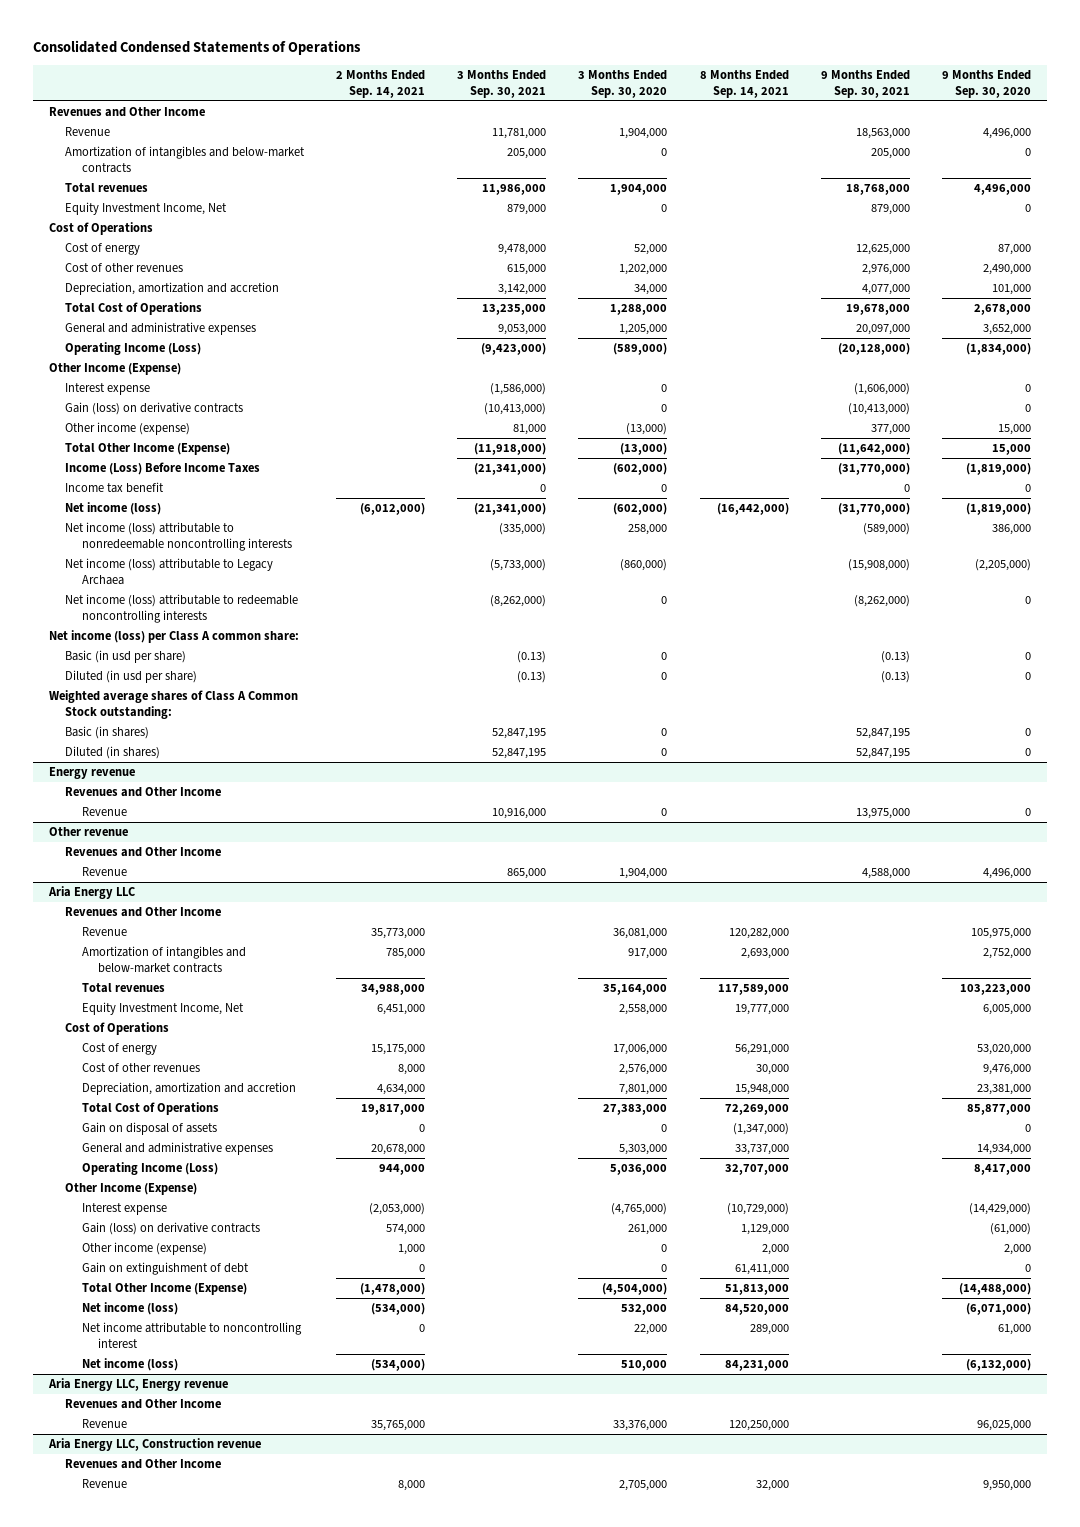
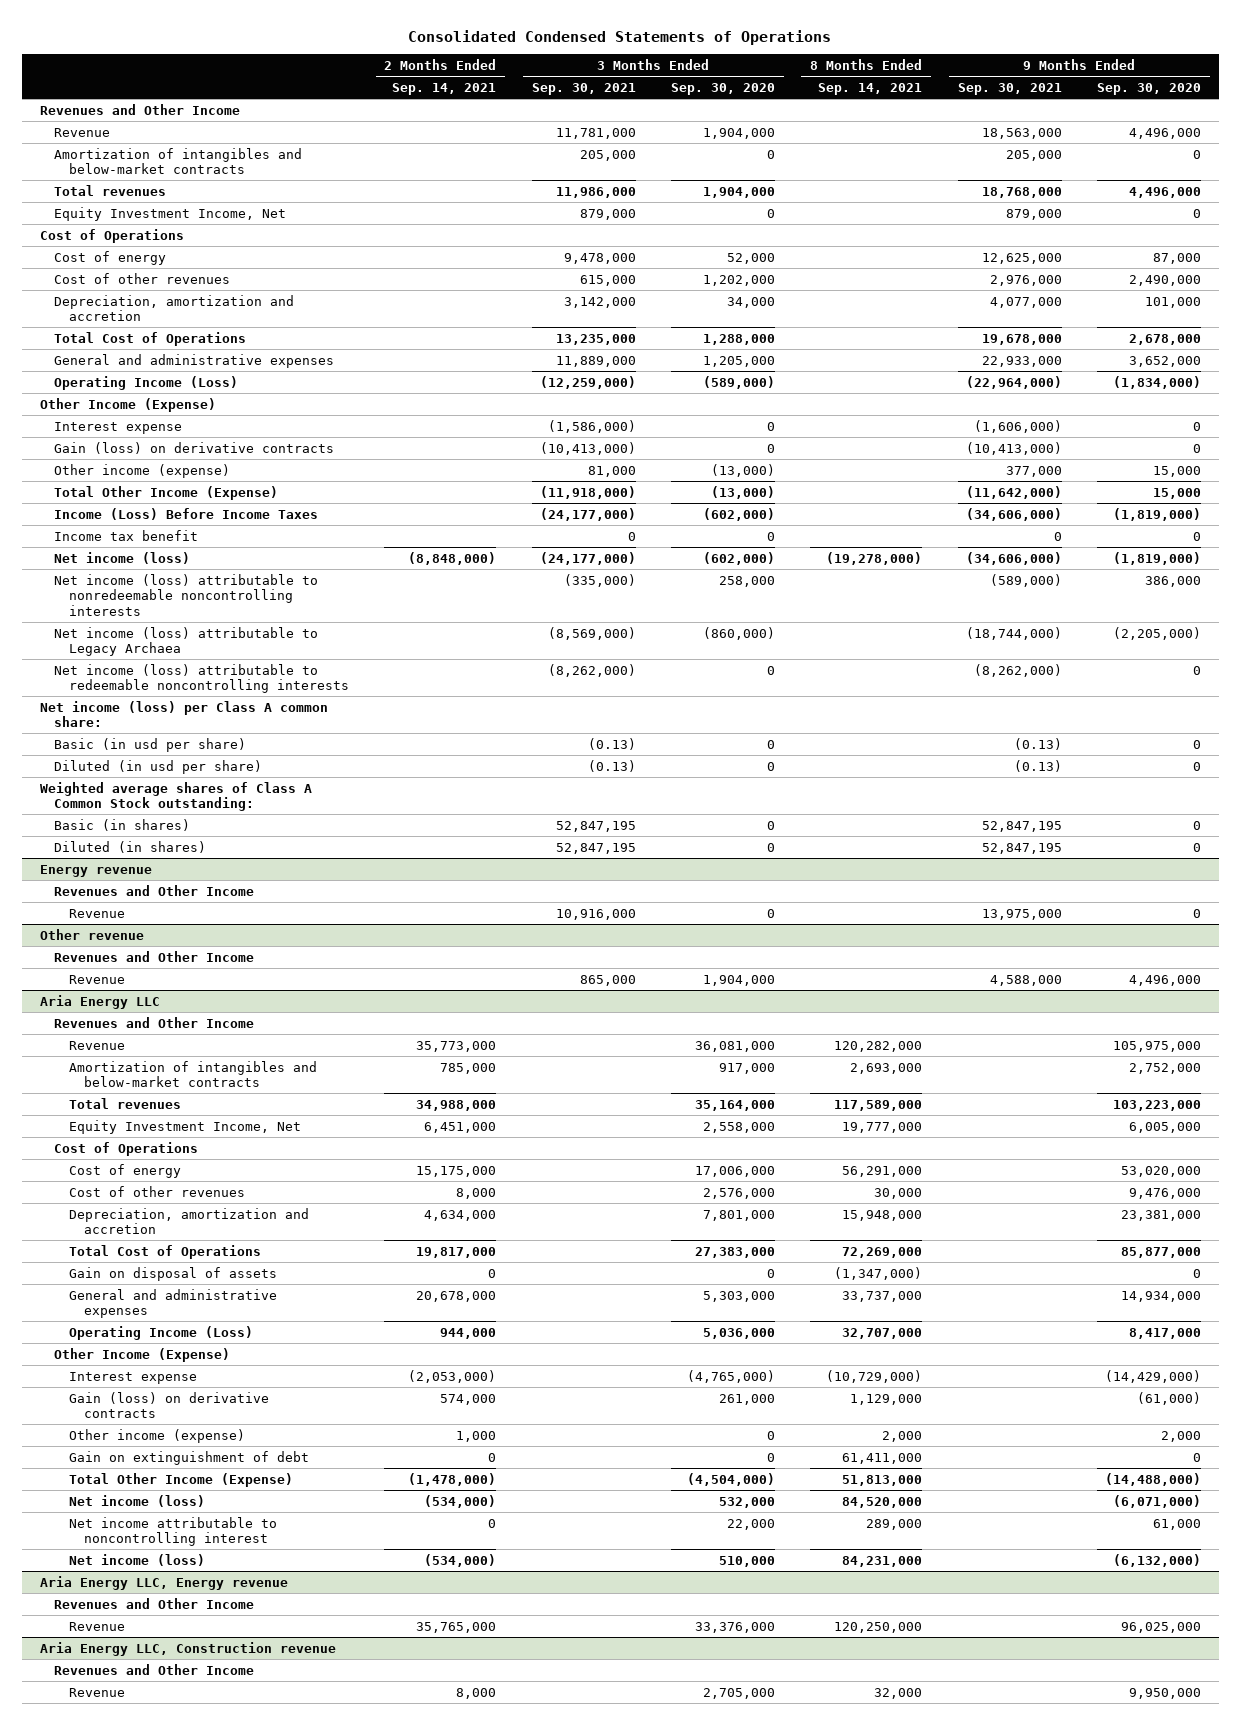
- General and administrative expenses | | 9,053,000 | 1,205,000 | | 20,097,000 | 3,652,000
- Operating Income (Loss) | | (9,423,000) | (589,000) | | (20,128,000) | (1,834,000)
+ General and administrative expenses | | 11,889,000 | 1,205,000 | | 22,933,000 | 3,652,000
+ Operating Income (Loss) | | (12,259,000) | (589,000) | | (22,964,000) | (1,834,000)
- Income (Loss) Before Income Taxes | | (21,341,000) | (602,000) | | (31,770,000) | (1,819,000)
+ Income (Loss) Before Income Taxes | | (24,177,000) | (602,000) | | (34,606,000) | (1,819,000)
- Net income (loss) | (6,012,000) | (21,341,000) | (602,000) | (16,442,000) | (31,770,000) | (1,819,000)
+ Net income (loss) | (8,848,000) | (24,177,000) | (602,000) | (19,278,000) | (34,606,000) | (1,819,000)
- Net income (loss) attributable to Legacy Archaea | | (5,733,000) | (860,000) | | (15,908,000) | (2,205,000)
+ Net income (loss) attributable to Legacy Archaea | | (8,569,000) | (860,000) | | (18,744,000) | (2,205,000)

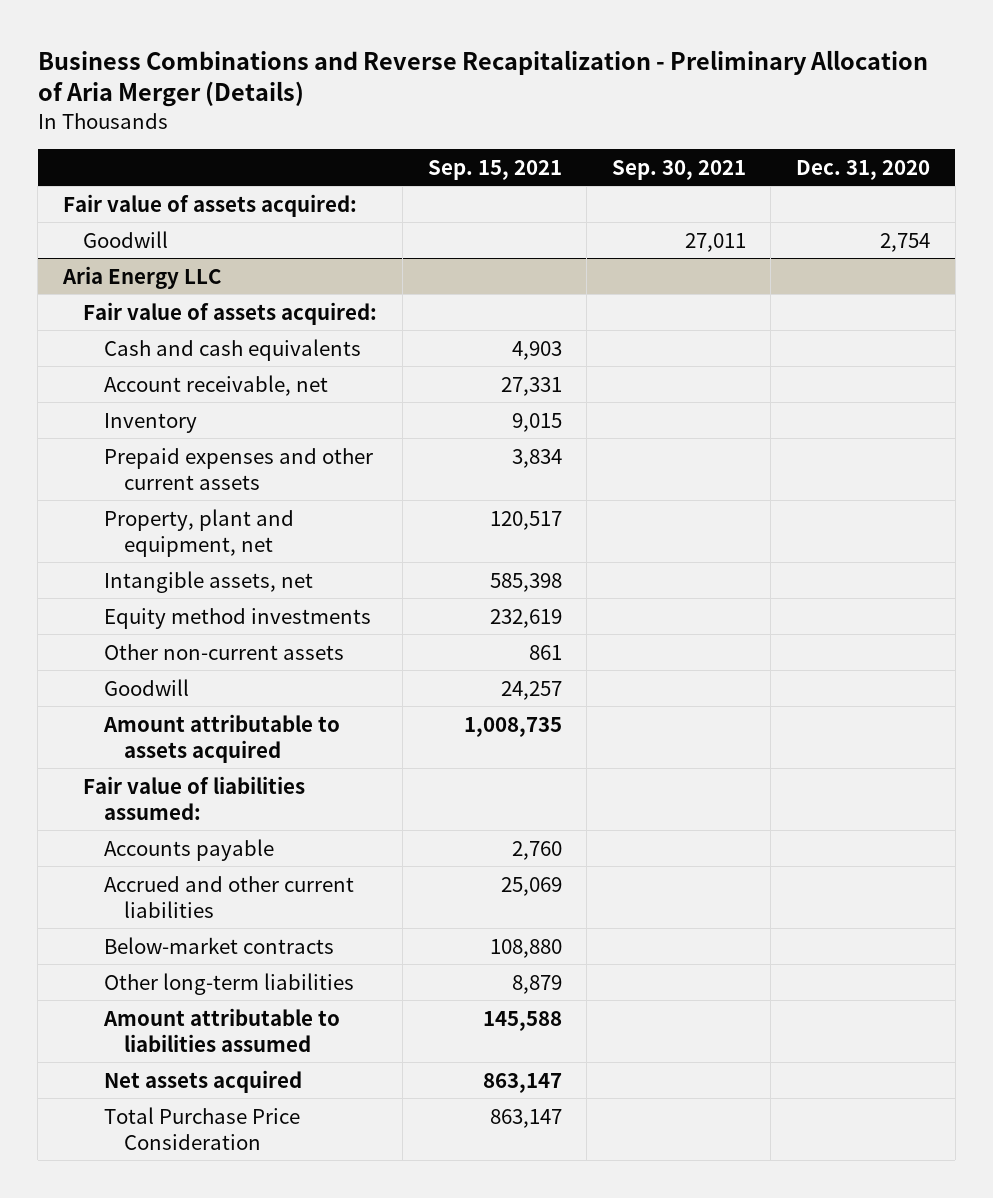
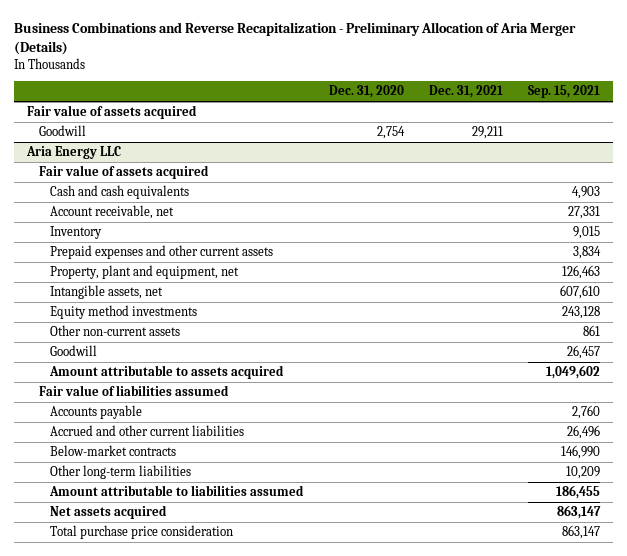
- | Sep. 15, 2021 | Sep. 30, 2021 | Dec. 31, 2020
+ | Dec. 31, 2020 | Dec. 31, 2021 | Sep. 15, 2021
- Fair value of assets acquired:
+ Fair value of assets acquired
@ Aria Energy LLC
- Fair value of assets acquired:
+ Fair value of assets acquired
- Property, plant and equipment, net | 120,517 | |
- Intangible assets, net | 585,398 | |
- Equity method investments | 232,619 | |
+ Property, plant and equipment, net | | | 126,463
+ Intangible assets, net | | | 607,610
+ Equity method investments | | | 243,128
- Goodwill | 24,257 | |
- Amount attributable to assets acquired | 1,008,735 | |
- Fair value of liabilities assumed:
+ Goodwill | | | 26,457
+ Amount attributable to assets acquired | | | 1,049,602
+ Fair value of liabilities assumed
- Accrued and other current liabilities | 25,069 | |
- Below-market contracts | 108,880 | |
- Other long-term liabilities | 8,879 | |
- Amount attributable to liabilities assumed | 145,588 | |
+ Accrued and other current liabilities | | | 26,496
+ Below-market contracts | | | 146,990
+ Other long-term liabilities | | | 10,209
+ Amount attributable to liabilities assumed | | | 186,455
- Total Purchase Price Consideration | 863,147 | |
+ Total purchase price consideration | | | 863,147

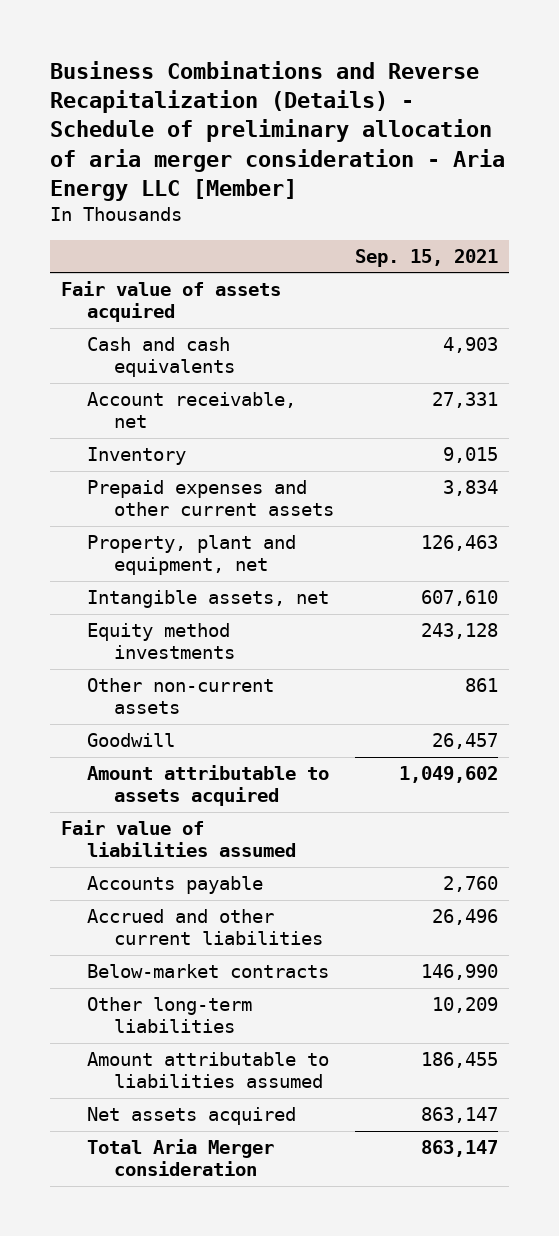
- Business Combinations and Reverse Recapitalization - Preliminary Allocation of Aria Merger (Details)
+ Business Combinations and Reverse Recapitalization (Details) - Schedule of preliminary allocation of aria merger consideration - Aria Energy LLC [Member]
- | Dec. 31, 2020 | Dec. 31, 2021 | Sep. 15, 2021
+ | Sep. 15, 2021
- Goodwill | 2,754 | 29,211 |
- Aria Energy LLC
- Fair value of assets acquired
- Total purchase price consideration | | | 863,147
+ Total Aria Merger consideration | 863,147

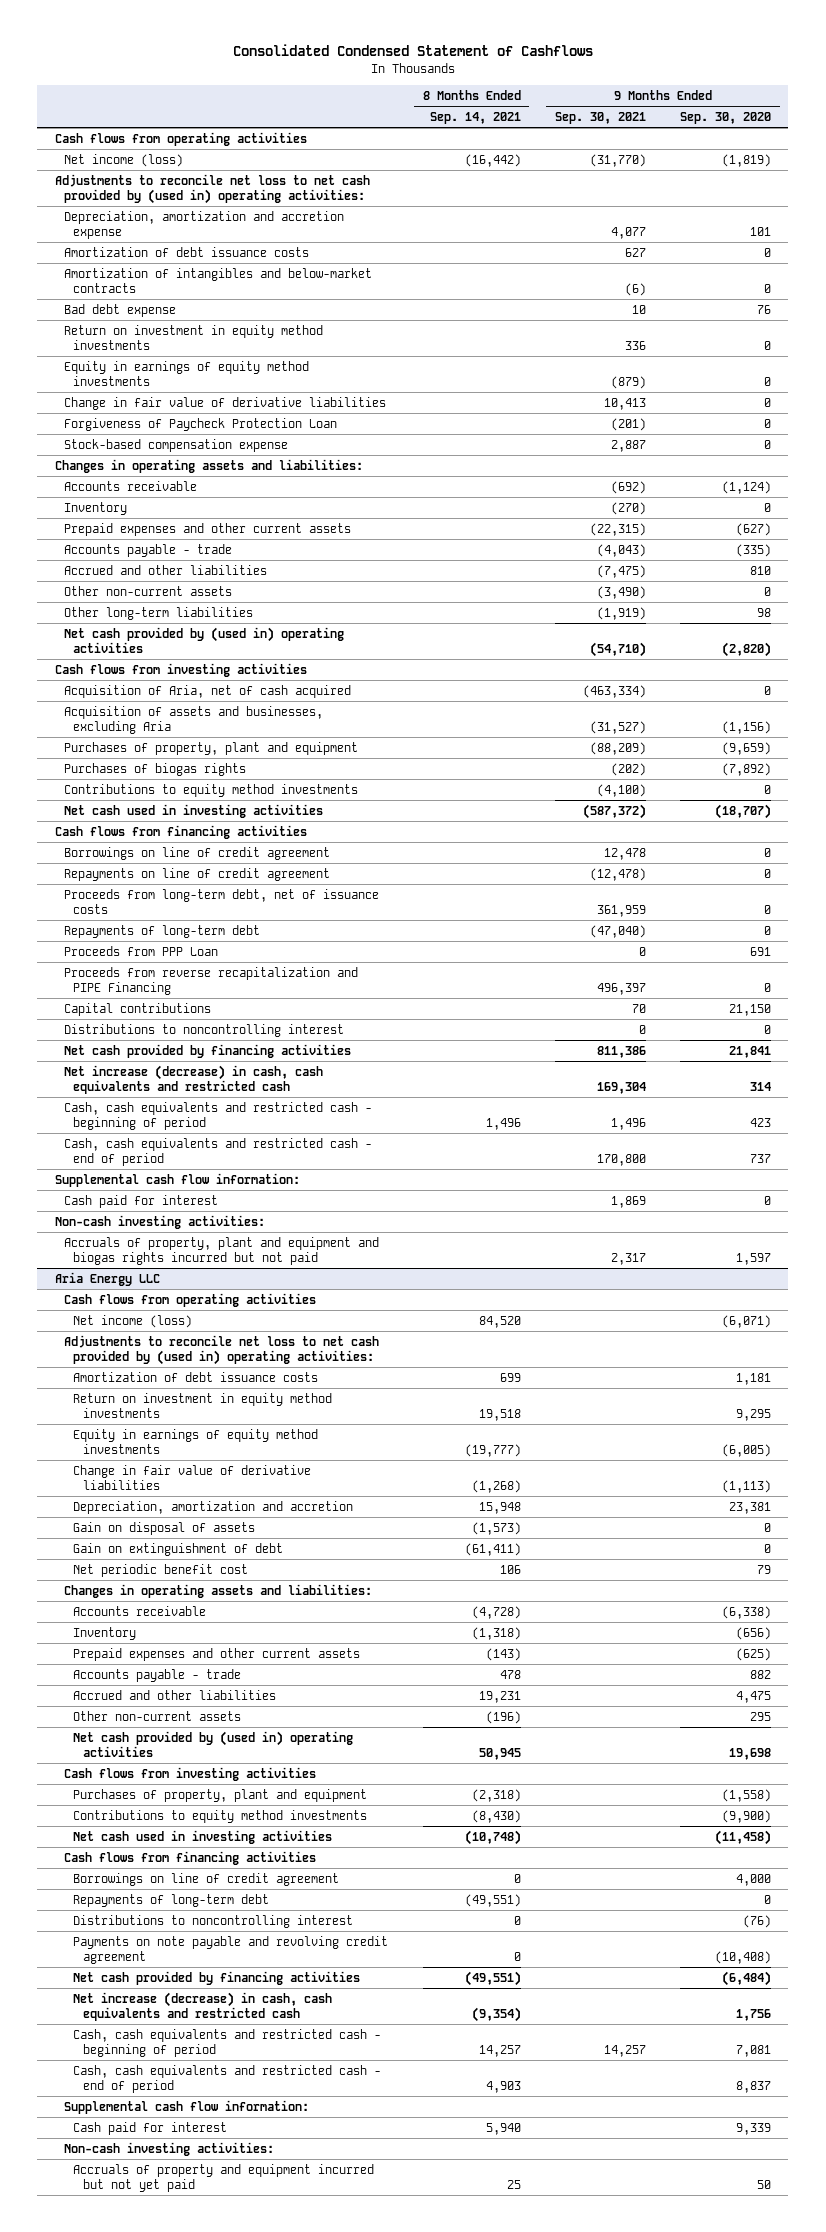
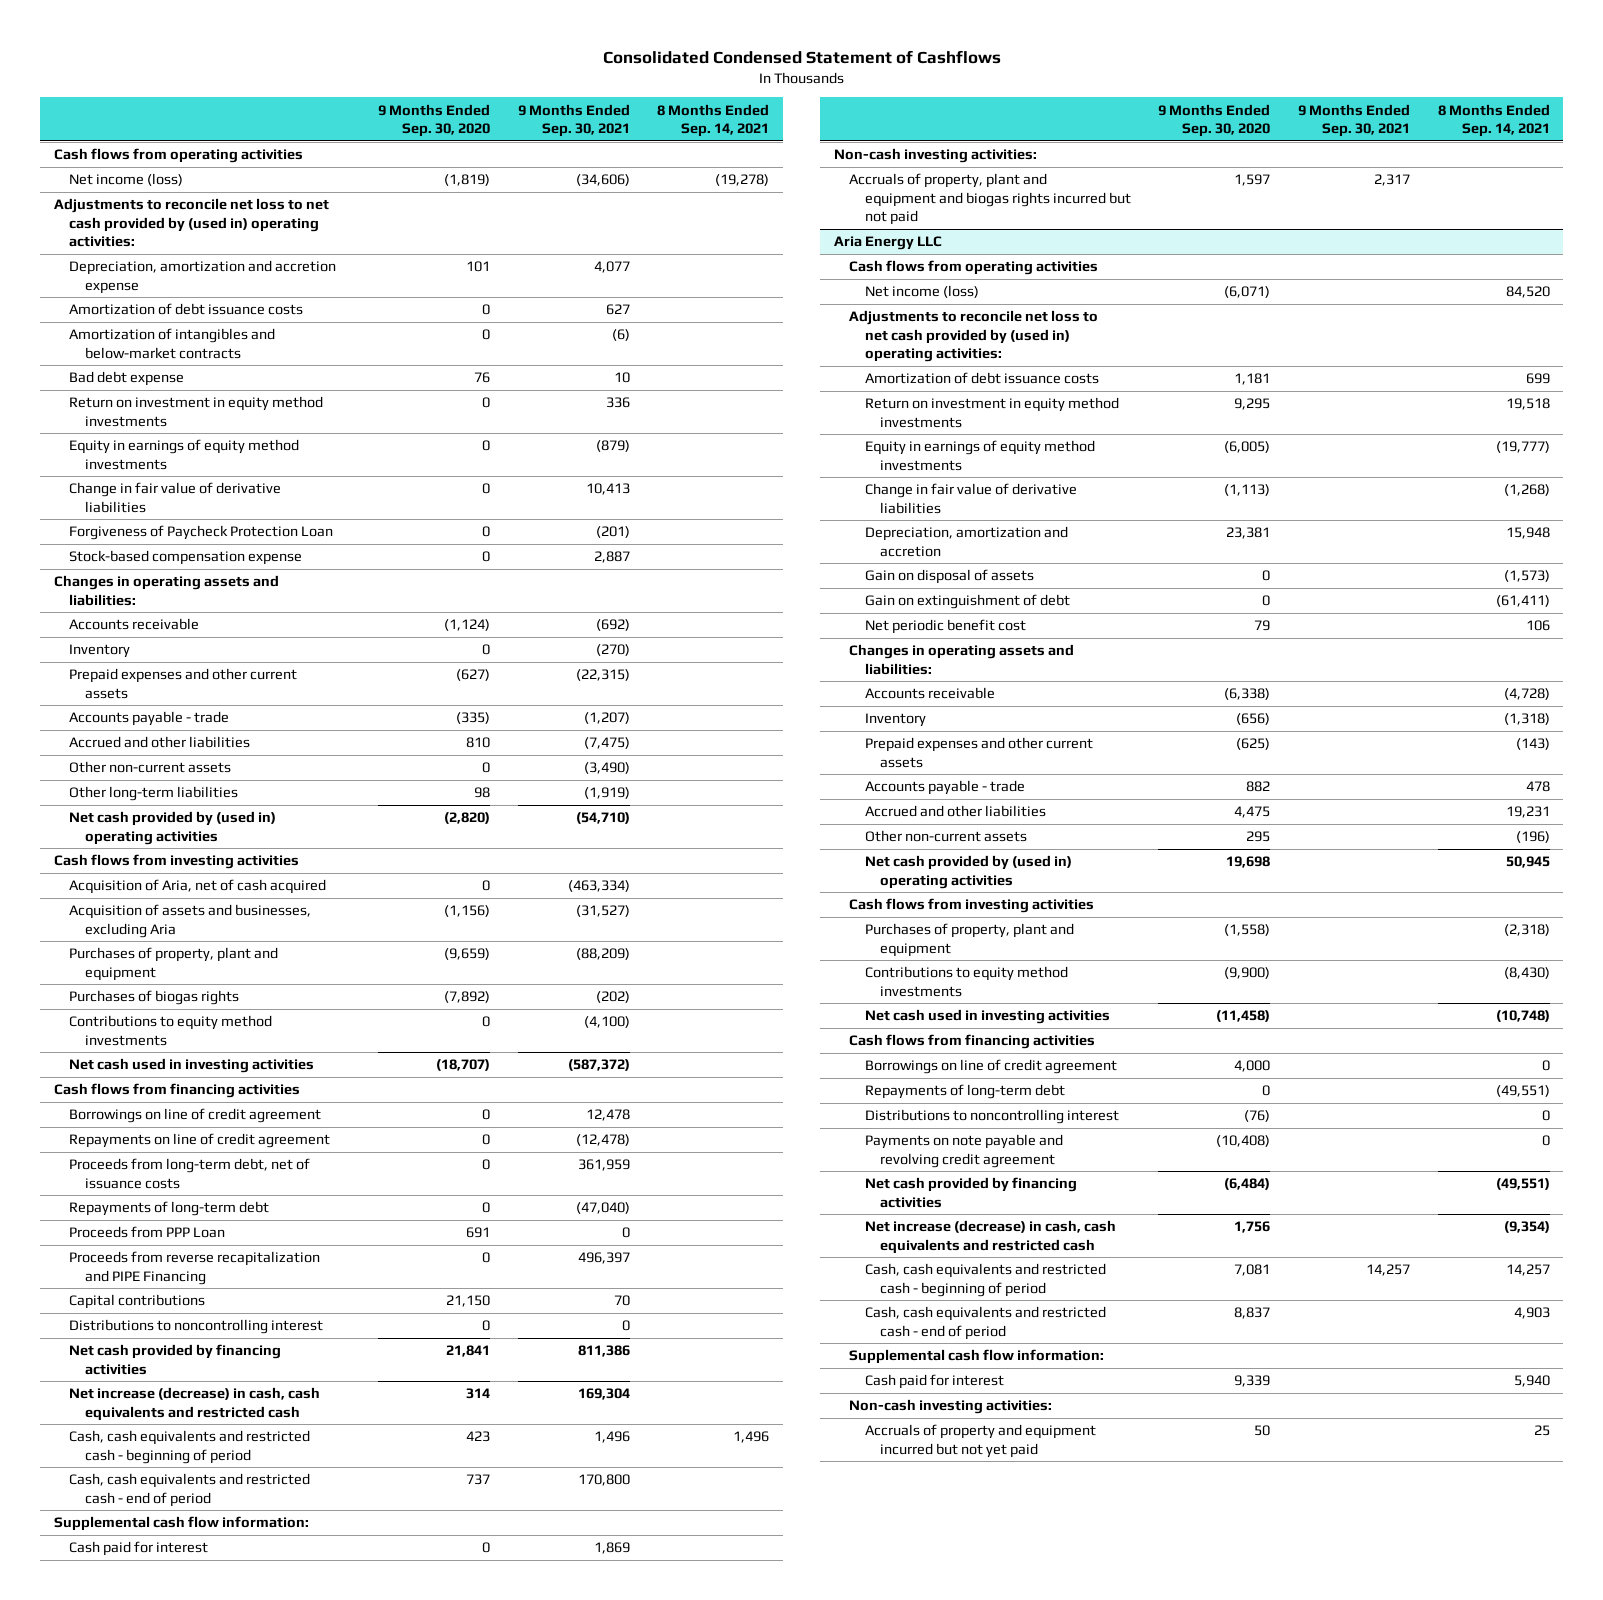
- | 8 Months Ended Sep. 14, 2021 | 9 Months Ended Sep. 30, 2021 | 9 Months Ended Sep. 30, 2020
+ | 9 Months Ended Sep. 30, 2020 | 9 Months Ended Sep. 30, 2021 | 8 Months Ended Sep. 14, 2021
- Net income (loss) | (16,442) | (31,770) | (1,819)
+ Net income (loss) | (1,819) | (34,606) | (19,278)
- Accounts payable - trade | | (4,043) | (335)
+ Accounts payable - trade | (335) | (1,207) |

